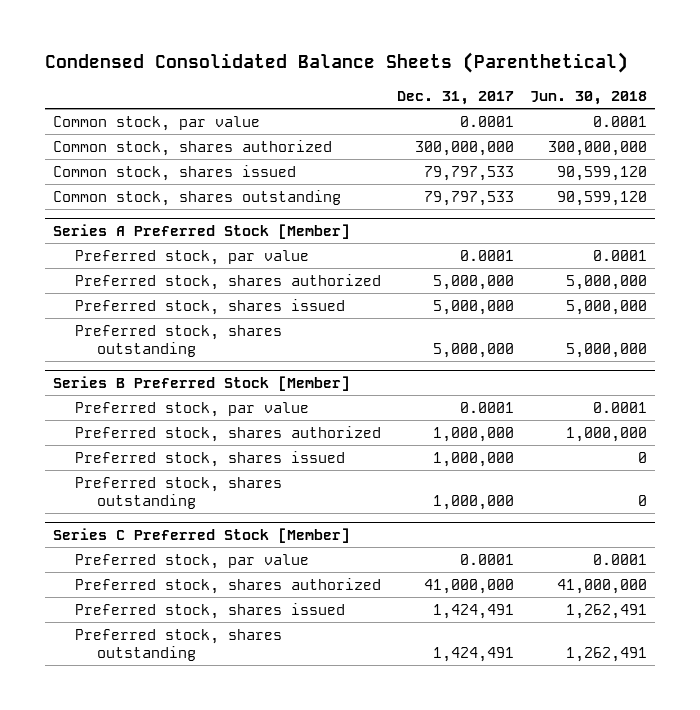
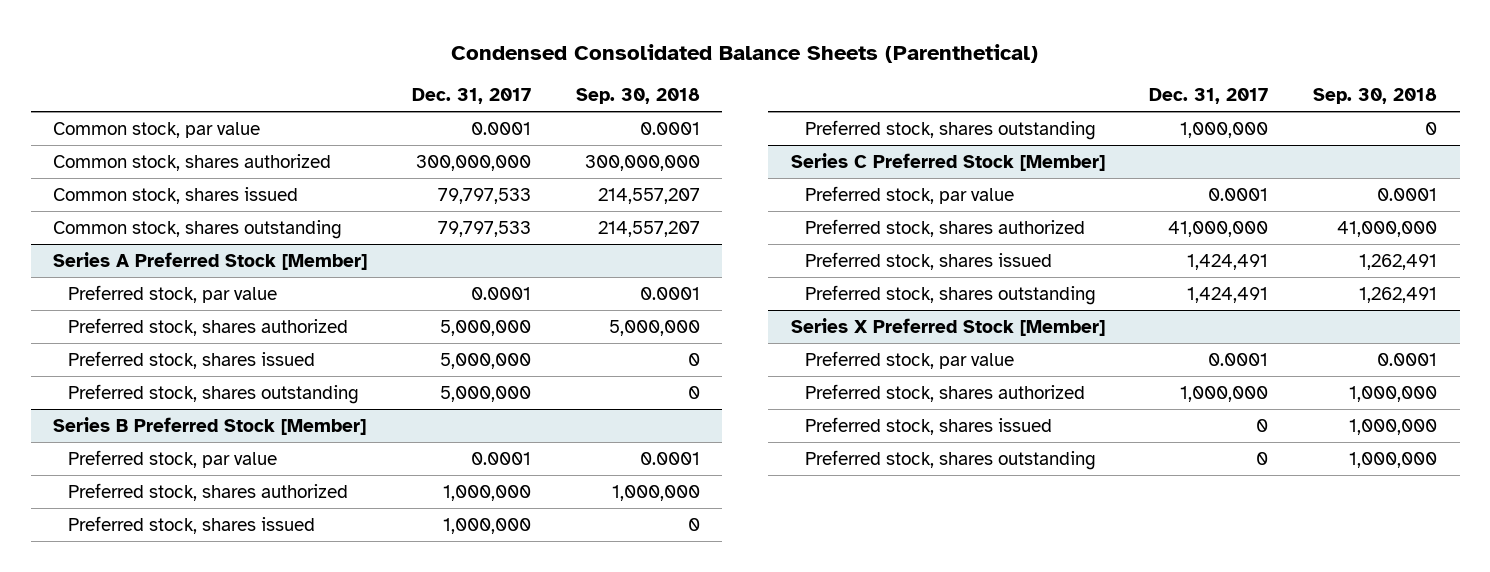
- | Dec. 31, 2017 | Jun. 30, 2018
+ | Dec. 31, 2017 | Sep. 30, 2018
+ Series X Preferred Stock [Member]
+ Preferred stock, par value | 0.0001 | 0.0001
+ Preferred stock, shares authorized | 1,000,000 | 1,000,000
+ Preferred stock, shares issued | 0 | 1,000,000
+ Preferred stock, shares outstanding | 0 | 1,000,000

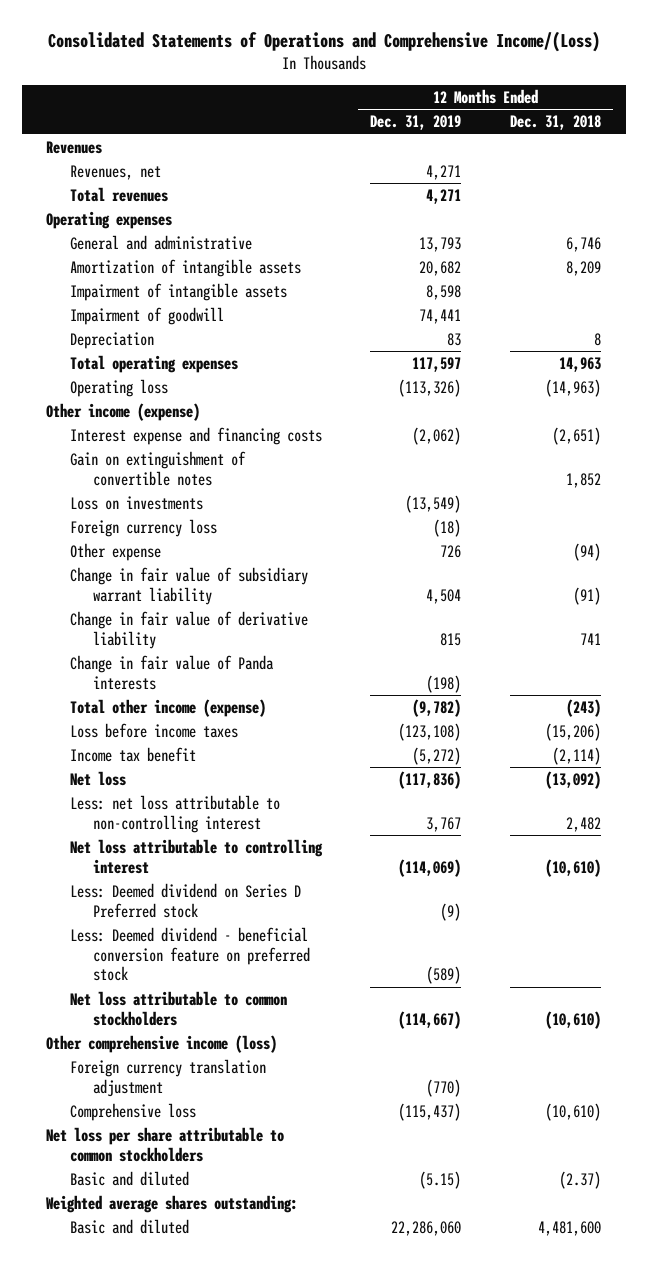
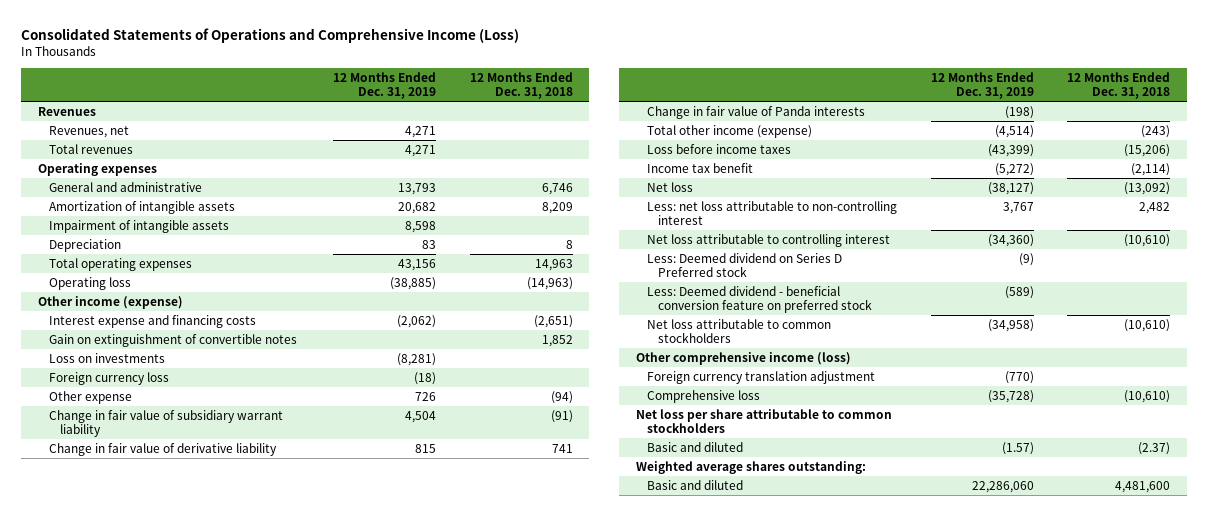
- Consolidated Statements of Operations and Comprehensive Income/(Loss)
+ Consolidated Statements of Operations and Comprehensive Income (Loss)
- Impairment of goodwill | 74,441 |
- Total operating expenses | 117,597 | 14,963
- Operating loss | (113,326) | (14,963)
+ Total operating expenses | 43,156 | 14,963
+ Operating loss | (38,885) | (14,963)
- Loss on investments | (13,549) |
+ Loss on investments | (8,281) |
- Total other income (expense) | (9,782) | (243)
- Loss before income taxes | (123,108) | (15,206)
+ Total other income (expense) | (4,514) | (243)
+ Loss before income taxes | (43,399) | (15,206)
- Net loss | (117,836) | (13,092)
+ Net loss | (38,127) | (13,092)
- Net loss attributable to controlling interest | (114,069) | (10,610)
+ Net loss attributable to controlling interest | (34,360) | (10,610)
- Net loss attributable to common stockholders | (114,667) | (10,610)
+ Net loss attributable to common stockholders | (34,958) | (10,610)
- Comprehensive loss | (115,437) | (10,610)
+ Comprehensive loss | (35,728) | (10,610)
- Basic and diluted | (5.15) | (2.37)
+ Basic and diluted | (1.57) | (2.37)

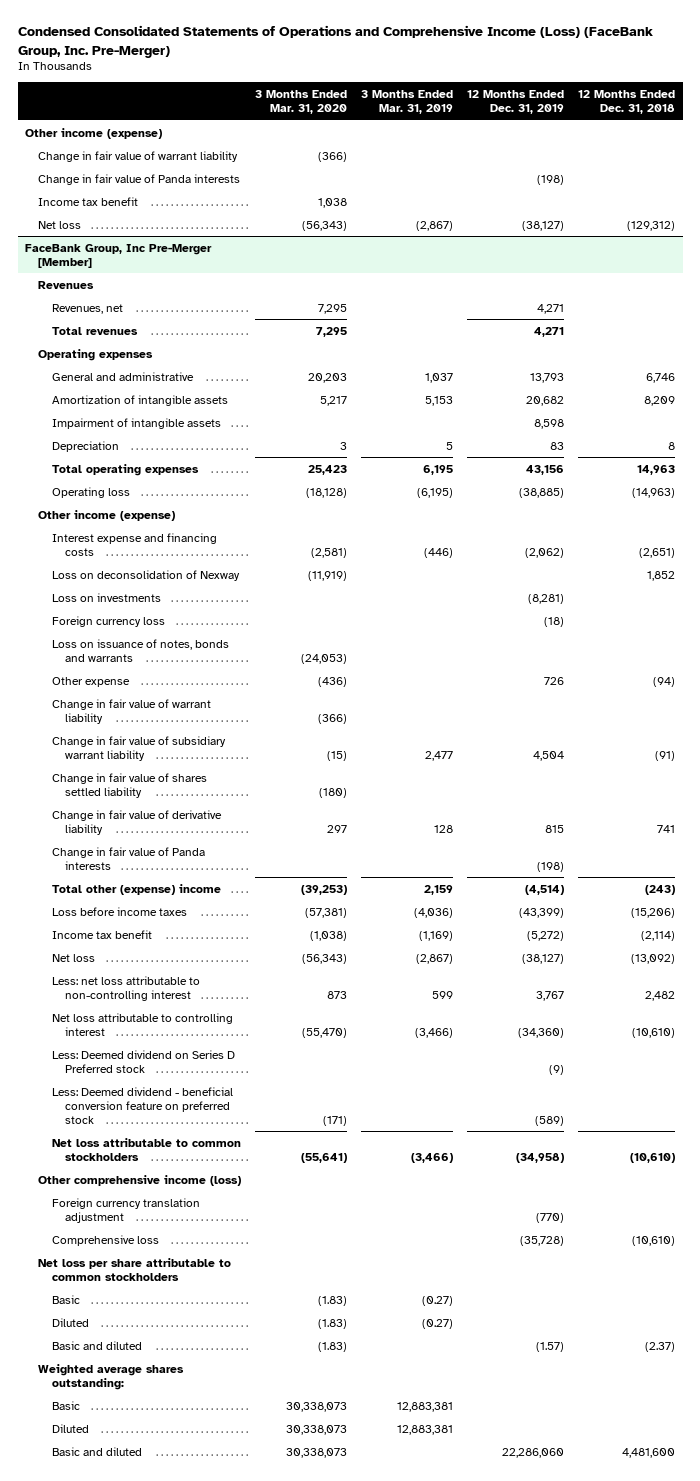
- Consolidated Statements of Operations and Comprehensive Income (Loss)
+ Condensed Consolidated Statements of Operations and Comprehensive Income (Loss) (FaceBank Group, Inc. Pre-Merger)
- | 12 Months Ended Dec. 31, 2019 | 12 Months Ended Dec. 31, 2018
+ | 3 Months Ended Mar. 31, 2020 | 3 Months Ended Mar. 31, 2019 | 12 Months Ended Dec. 31, 2019 | 12 Months Ended Dec. 31, 2018
+ Other income (expense)
+ Change in fair value of warrant liability | (366) | | |
+ Change in fair value of Panda interests | | | (198) |
+ Income tax benefit | 1,038 | | |
+ Net loss | (56,343) | (2,867) | (38,127) | (129,312)
+ FaceBank Group, Inc Pre-Merger [Member]
- Gain on extinguishment of convertible notes | | 1,852
+ Loss on deconsolidation of Nexway | (11,919) | | | 1,852
+ Loss on issuance of notes, bonds and warrants | (24,053) | | |
+ Change in fair value of warrant liability | (366) | | |
+ Change in fair value of shares settled liability | (180) | | |
- Total other income (expense) | (4,514) | (243)
+ Total other (expense) income | (39,253) | 2,159 | (4,514) | (243)
+ Basic | (1.83) | (0.27) | |
+ Diluted | (1.83) | (0.27) | |
+ Basic | 30,338,073 | 12,883,381 | |
+ Diluted | 30,338,073 | 12,883,381 | |

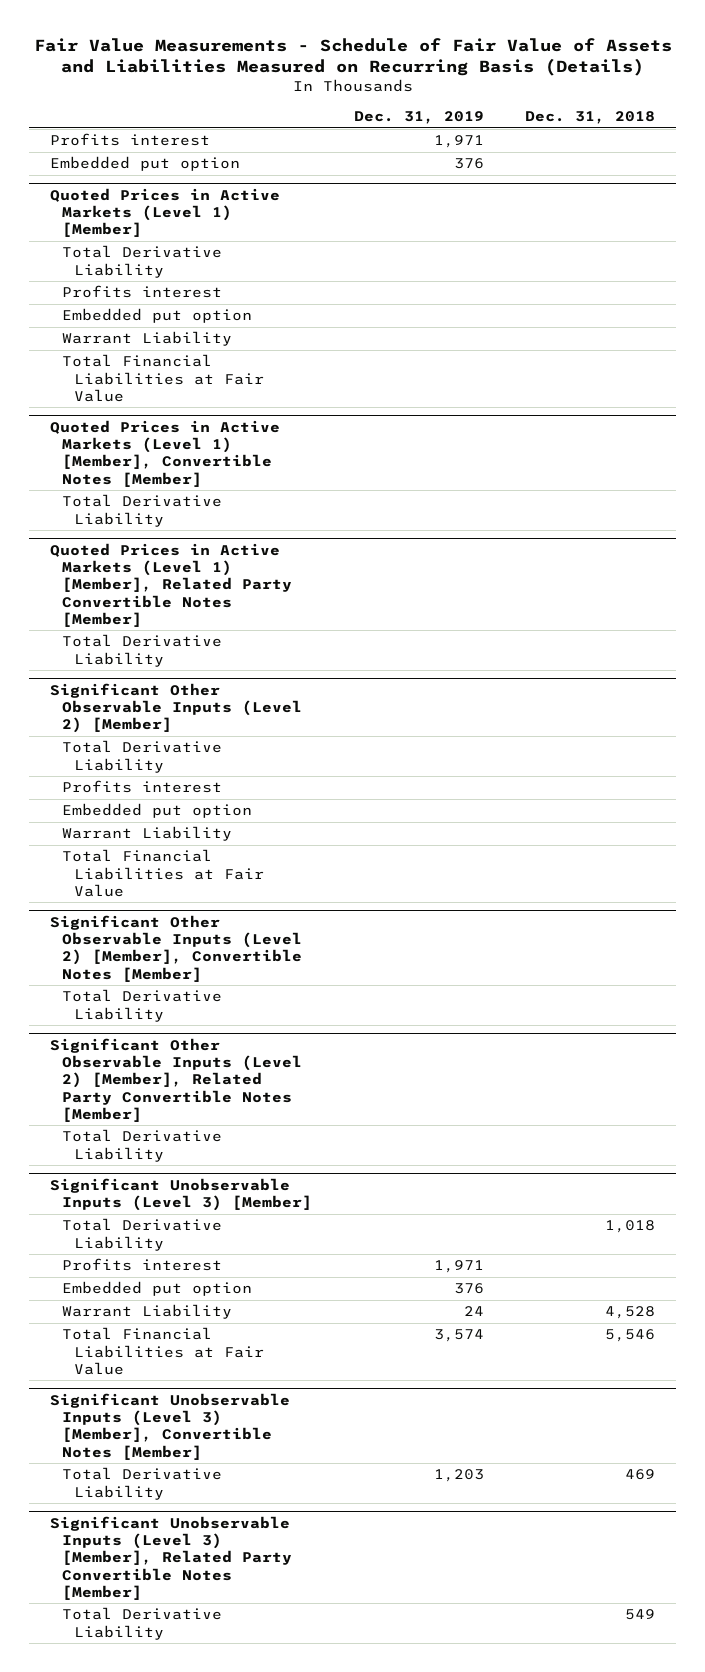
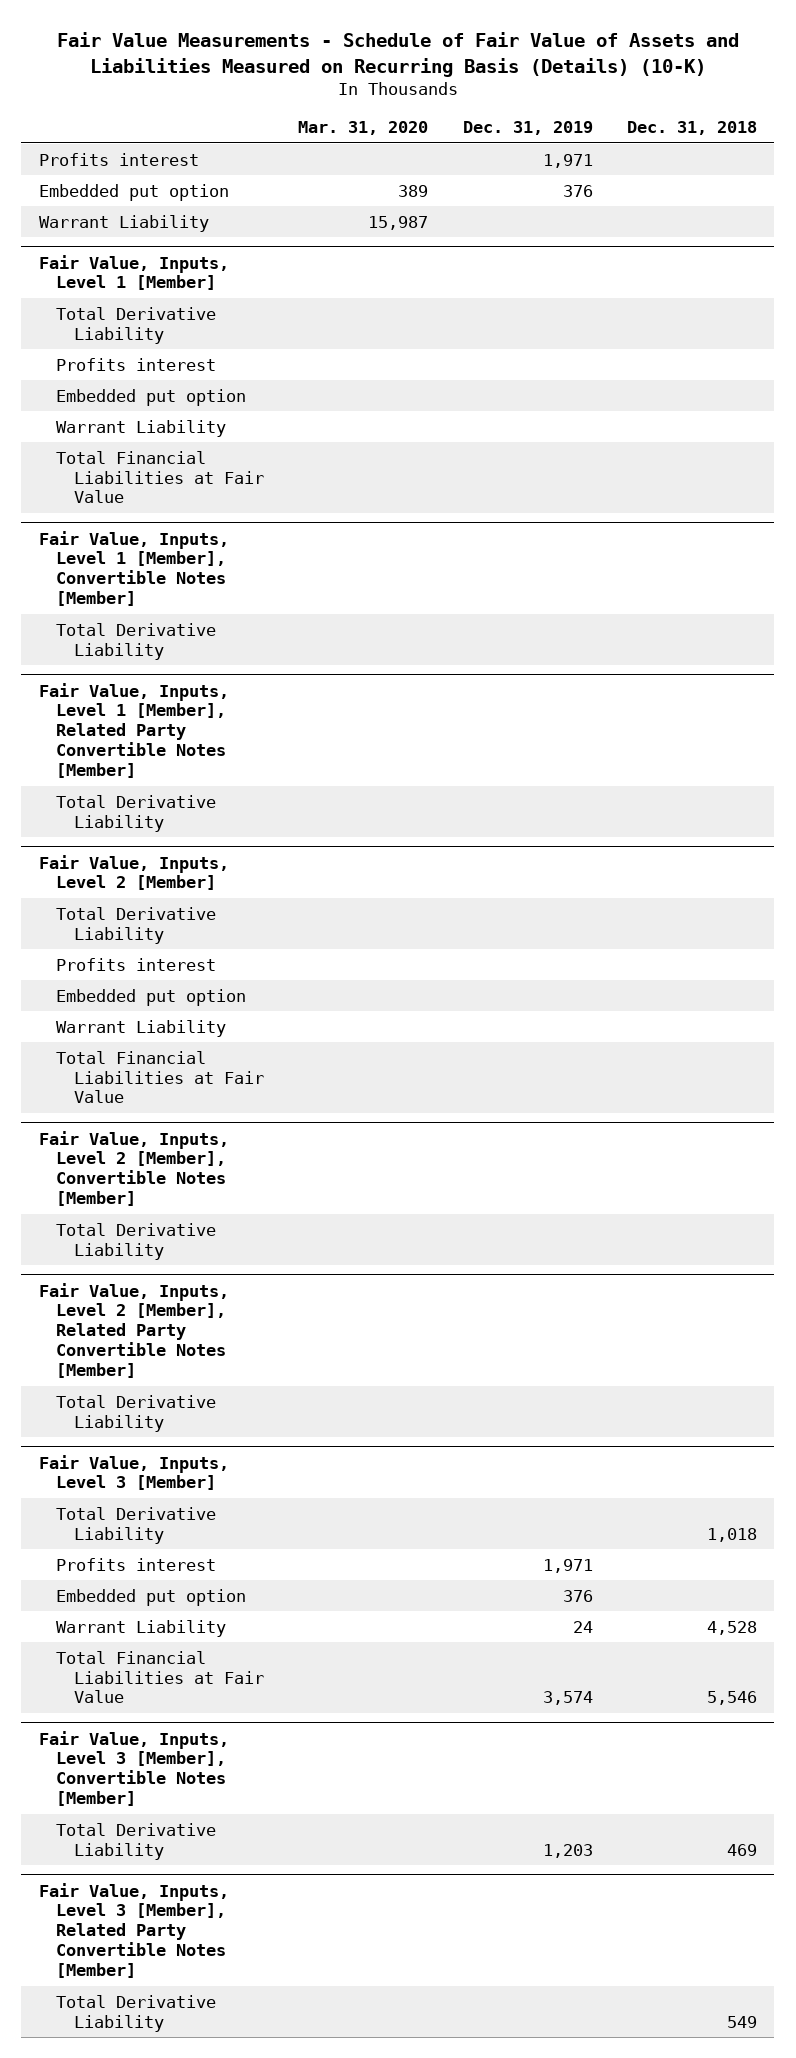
- Fair Value Measurements - Schedule of Fair Value of Assets and Liabilities Measured on Recurring Basis (Details)
+ Fair Value Measurements - Schedule of Fair Value of Assets and Liabilities Measured on Recurring Basis (Details) (10-K)
- | Dec. 31, 2019 | Dec. 31, 2018
+ | Mar. 31, 2020 | Dec. 31, 2019 | Dec. 31, 2018
- Quoted Prices in Active Markets (Level 1) [Member]
+ Warrant Liability | 15,987 | |
+ Fair Value, Inputs, Level 1 [Member]
- Quoted Prices in Active Markets (Level 1) [Member], Convertible Notes [Member]
+ Fair Value, Inputs, Level 1 [Member], Convertible Notes [Member]
- Quoted Prices in Active Markets (Level 1) [Member], Related Party Convertible Notes [Member]
+ Fair Value, Inputs, Level 1 [Member], Related Party Convertible Notes [Member]
- Significant Other Observable Inputs (Level 2) [Member]
+ Fair Value, Inputs, Level 2 [Member]
- Significant Other Observable Inputs (Level 2) [Member], Convertible Notes [Member]
+ Fair Value, Inputs, Level 2 [Member], Convertible Notes [Member]
- Significant Other Observable Inputs (Level 2) [Member], Related Party Convertible Notes [Member]
+ Fair Value, Inputs, Level 2 [Member], Related Party Convertible Notes [Member]
- Significant Unobservable Inputs (Level 3) [Member]
+ Fair Value, Inputs, Level 3 [Member]
- Significant Unobservable Inputs (Level 3) [Member], Convertible Notes [Member]
+ Fair Value, Inputs, Level 3 [Member], Convertible Notes [Member]
- Significant Unobservable Inputs (Level 3) [Member], Related Party Convertible Notes [Member]
+ Fair Value, Inputs, Level 3 [Member], Related Party Convertible Notes [Member]

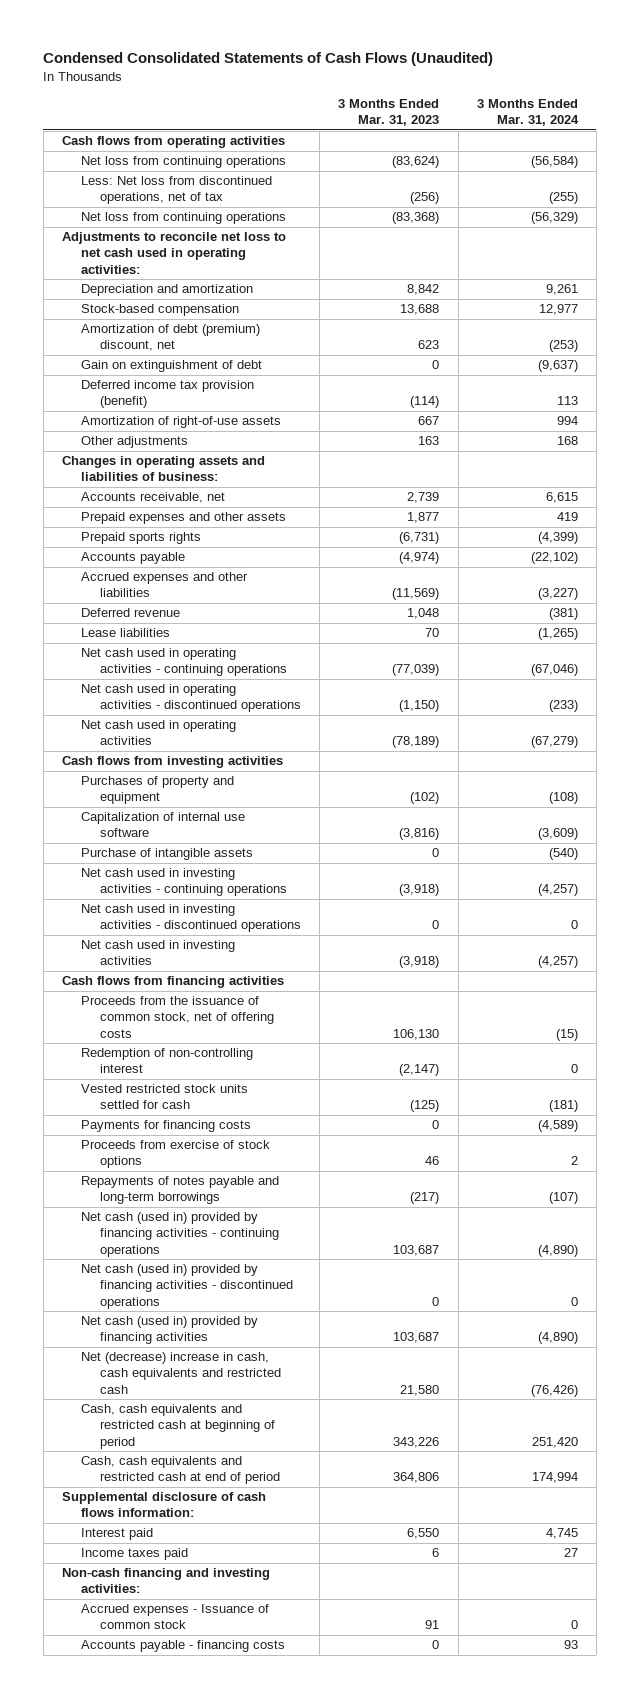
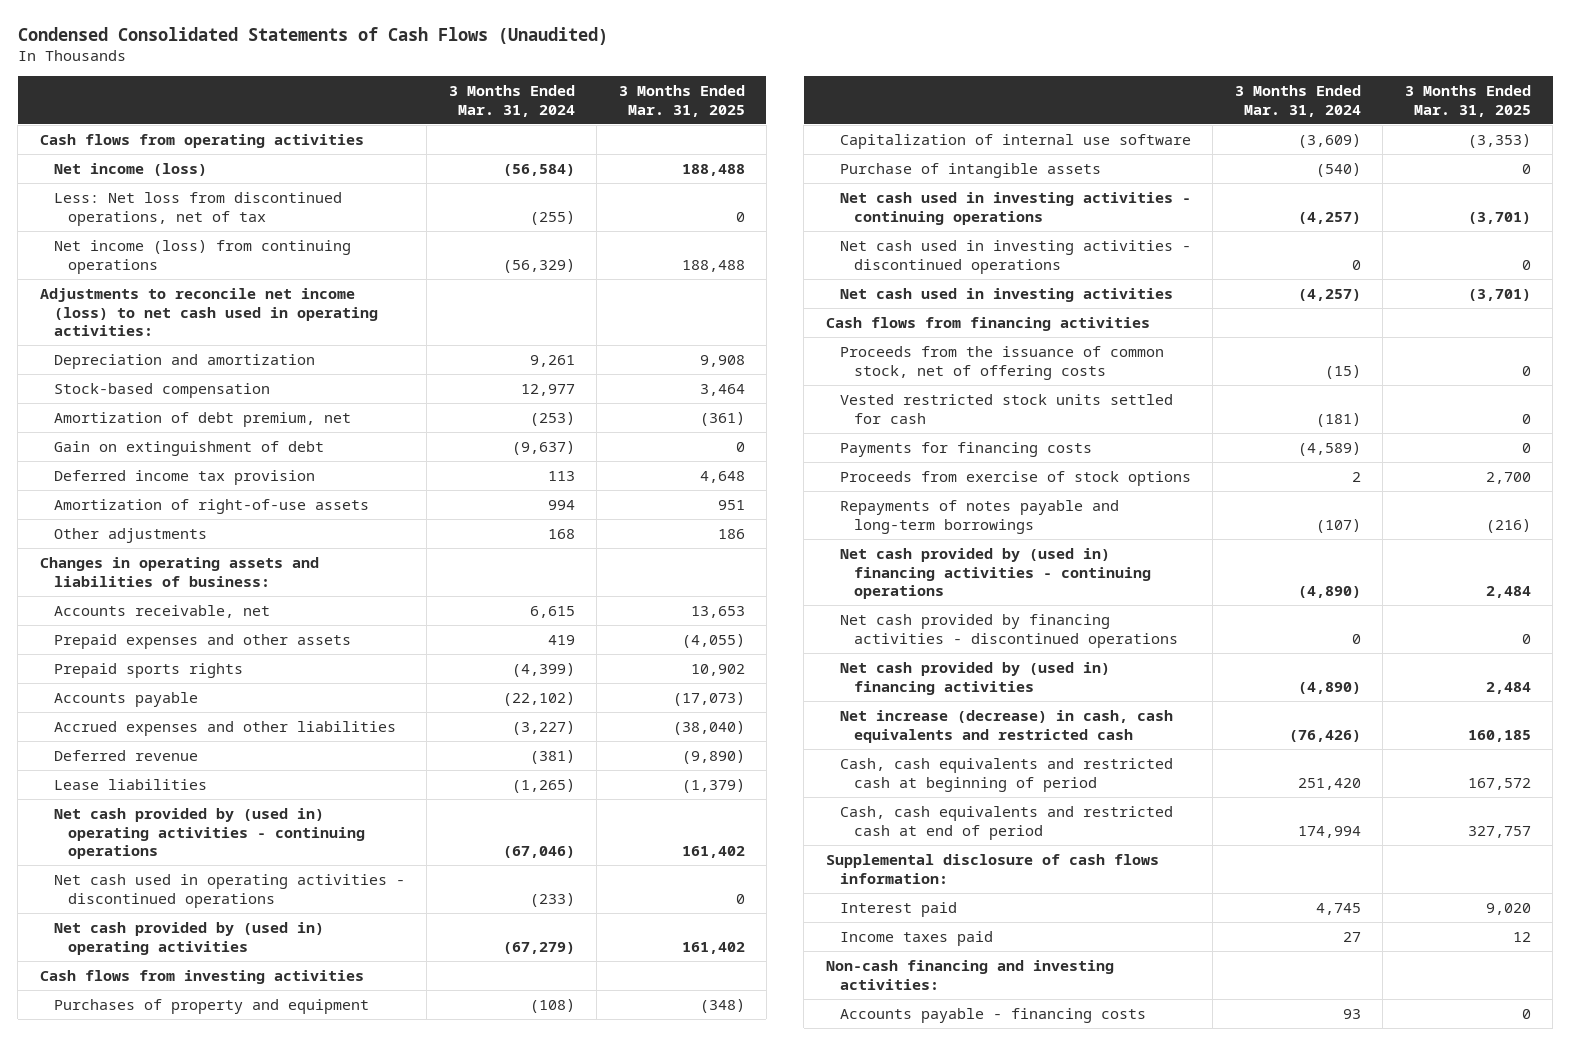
- | 3 Months Ended Mar. 31, 2023 | 3 Months Ended Mar. 31, 2024
+ | 3 Months Ended Mar. 31, 2024 | 3 Months Ended Mar. 31, 2025
- Net loss from continuing operations | (83,624) | (56,584)
+ Net income (loss) | (56,584) | 188,488
- Net loss from continuing operations | (83,368) | (56,329)
- Adjustments to reconcile net loss to net cash used in operating activities:
+ Net income (loss) from continuing operations | (56,329) | 188,488
+ Adjustments to reconcile net income (loss) to net cash used in operating activities:
- Amortization of debt (premium) discount, net | 623 | (253)
+ Amortization of debt premium, net | (253) | (361)
- Deferred income tax provision (benefit) | (114) | 113
+ Deferred income tax provision | 113 | 4,648
- Net cash used in operating activities - continuing operations | (77,039) | (67,046)
+ Net cash provided by (used in) operating activities - continuing operations | (67,046) | 161,402
- Net cash used in operating activities | (78,189) | (67,279)
+ Net cash provided by (used in) operating activities | (67,279) | 161,402
- Redemption of non-controlling interest | (2,147) | 0
- Net cash (used in) provided by financing activities - continuing operations | 103,687 | (4,890)
- Net cash (used in) provided by financing activities - discontinued operations | 0 | 0
- Net cash (used in) provided by financing activities | 103,687 | (4,890)
- Net (decrease) increase in cash, cash equivalents and restricted cash | 21,580 | (76,426)
+ Net cash provided by (used in) financing activities - continuing operations | (4,890) | 2,484
+ Net cash provided by financing activities - discontinued operations | 0 | 0
+ Net cash provided by (used in) financing activities | (4,890) | 2,484
+ Net increase (decrease) in cash, cash equivalents and restricted cash | (76,426) | 160,185
- Accrued expenses - Issuance of common stock | 91 | 0

